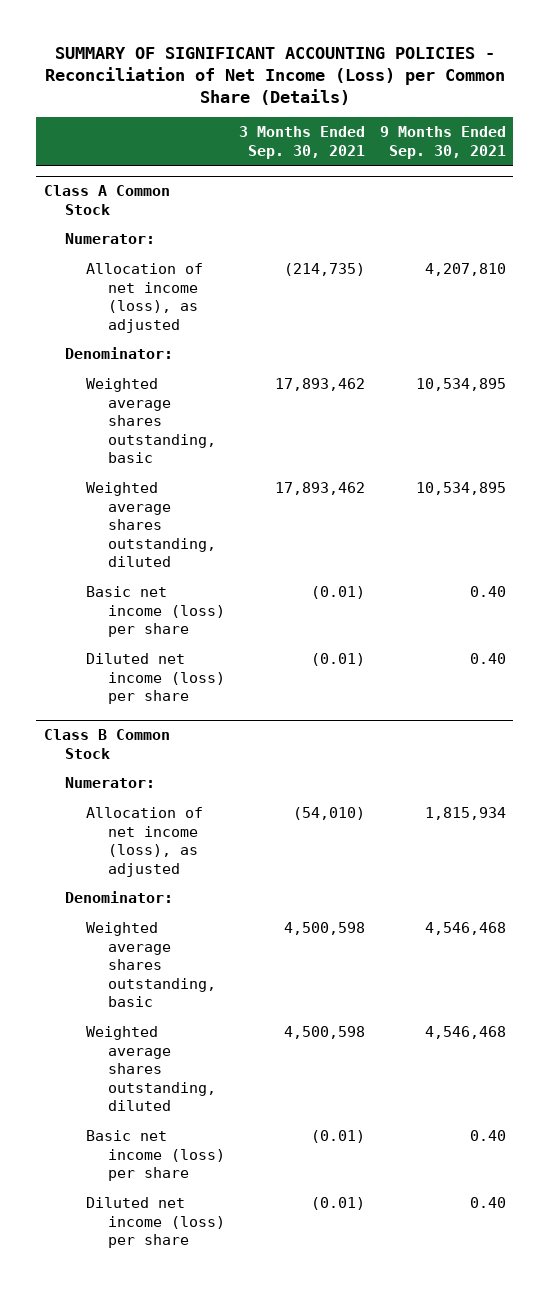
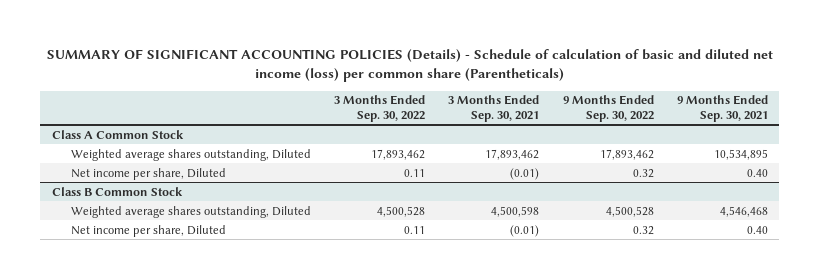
- SUMMARY OF SIGNIFICANT ACCOUNTING POLICIES - Reconciliation of Net Income (Loss) per Common Share (Details)
+ SUMMARY OF SIGNIFICANT ACCOUNTING POLICIES (Details) - Schedule of calculation of basic and diluted net income (loss) per common share (Parentheticals)
- | 3 Months Ended Sep. 30, 2021 | 9 Months Ended Sep. 30, 2021
+ | 3 Months Ended Sep. 30, 2022 | 3 Months Ended Sep. 30, 2021 | 9 Months Ended Sep. 30, 2022 | 9 Months Ended Sep. 30, 2021
@ Class A Common Stock
- Numerator:
- Allocation of net income (loss), as adjusted | (214,735) | 4,207,810
- Denominator:
- Weighted average shares outstanding, basic | 17,893,462 | 10,534,895
- Weighted average shares outstanding, diluted | 17,893,462 | 10,534,895
- Basic net income (loss) per share | (0.01) | 0.40
- Diluted net income (loss) per share | (0.01) | 0.40
+ Weighted average shares outstanding, Diluted | 17,893,462 | 17,893,462 | 17,893,462 | 10,534,895
+ Net income per share, Diluted | 0.11 | (0.01) | 0.32 | 0.40
@ Class B Common Stock
- Numerator:
- Allocation of net income (loss), as adjusted | (54,010) | 1,815,934
- Denominator:
- Weighted average shares outstanding, basic | 4,500,598 | 4,546,468
- Weighted average shares outstanding, diluted | 4,500,598 | 4,546,468
- Basic net income (loss) per share | (0.01) | 0.40
- Diluted net income (loss) per share | (0.01) | 0.40
+ Weighted average shares outstanding, Diluted | 4,500,528 | 4,500,598 | 4,500,528 | 4,546,468
+ Net income per share, Diluted | 0.11 | (0.01) | 0.32 | 0.40

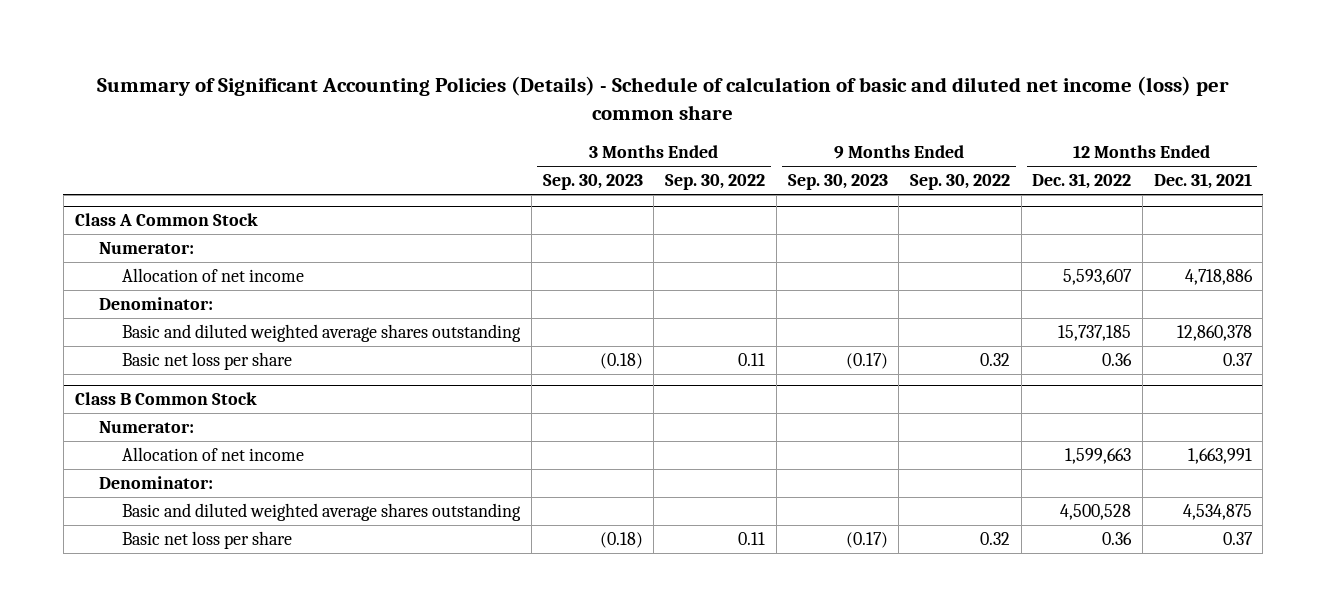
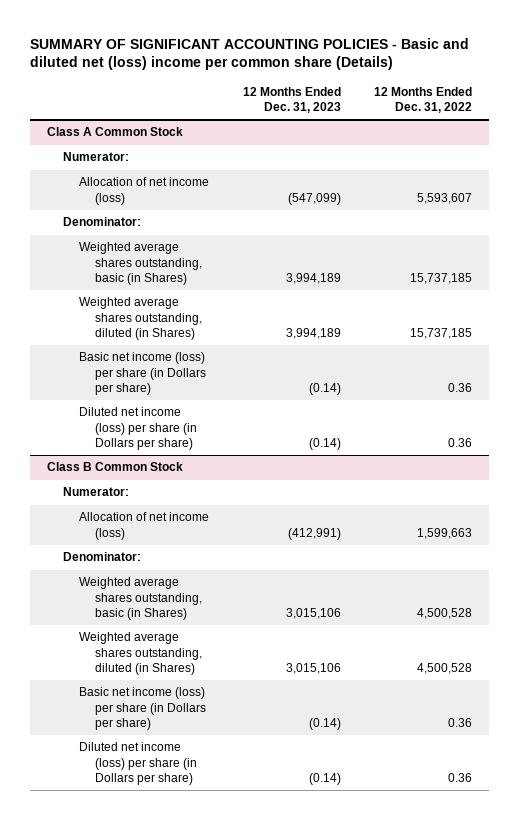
- Summary of Significant Accounting Policies (Details) - Schedule of calculation of basic and diluted net income (loss) per common share
+ SUMMARY OF SIGNIFICANT ACCOUNTING POLICIES - Basic and diluted net (loss) income per common share (Details)
- | 3 Months Ended Sep. 30, 2023 | 3 Months Ended Sep. 30, 2022 | 9 Months Ended Sep. 30, 2023 | 9 Months Ended Sep. 30, 2022 | 12 Months Ended Dec. 31, 2022 | 12 Months Ended Dec. 31, 2021
+ | 12 Months Ended Dec. 31, 2023 | 12 Months Ended Dec. 31, 2022
@ Class A Common Stock
- Allocation of net income | | | | | 5,593,607 | 4,718,886
+ Allocation of net income (loss) | (547,099) | 5,593,607
- Basic and diluted weighted average shares outstanding | | | | | 15,737,185 | 12,860,378
- Basic net loss per share | (0.18) | 0.11 | (0.17) | 0.32 | 0.36 | 0.37
+ Weighted average shares outstanding, basic (in Shares) | 3,994,189 | 15,737,185
+ Weighted average shares outstanding, diluted (in Shares) | 3,994,189 | 15,737,185
+ Basic net income (loss) per share (in Dollars per share) | (0.14) | 0.36
+ Diluted net income (loss) per share (in Dollars per share) | (0.14) | 0.36
@ Class B Common Stock
- Allocation of net income | | | | | 1,599,663 | 1,663,991
+ Allocation of net income (loss) | (412,991) | 1,599,663
- Basic and diluted weighted average shares outstanding | | | | | 4,500,528 | 4,534,875
- Basic net loss per share | (0.18) | 0.11 | (0.17) | 0.32 | 0.36 | 0.37
+ Weighted average shares outstanding, basic (in Shares) | 3,015,106 | 4,500,528
+ Weighted average shares outstanding, diluted (in Shares) | 3,015,106 | 4,500,528
+ Basic net income (loss) per share (in Dollars per share) | (0.14) | 0.36
+ Diluted net income (loss) per share (in Dollars per share) | (0.14) | 0.36

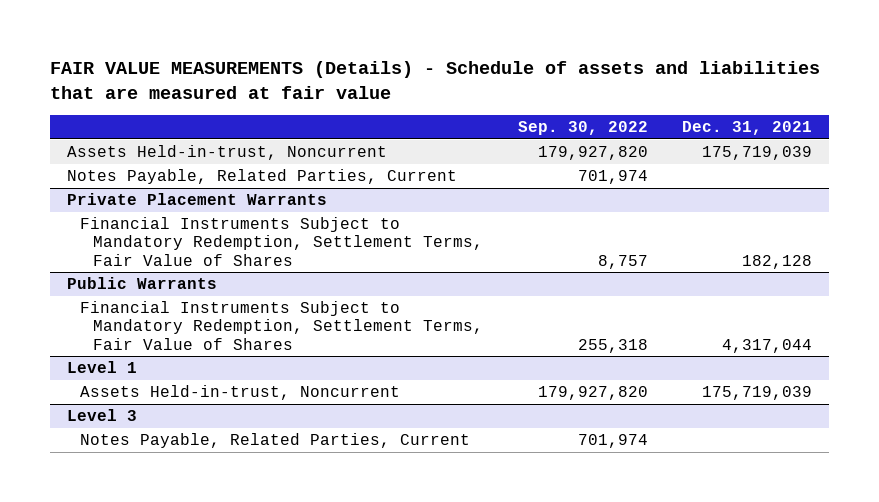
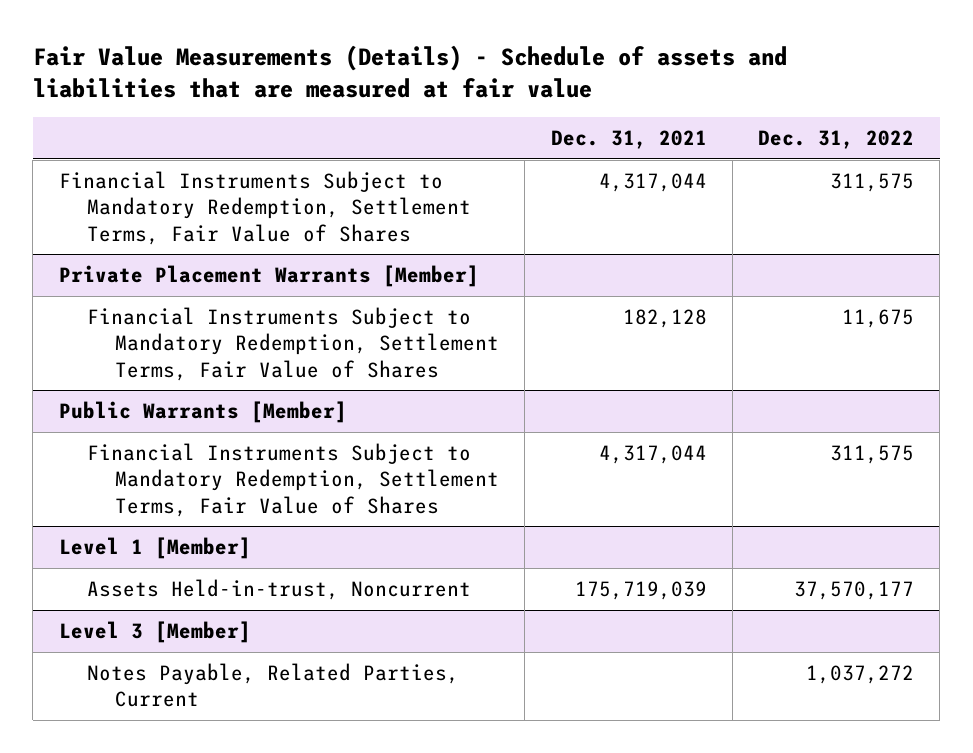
- FAIR VALUE MEASUREMENTS (Details) - Schedule of assets and liabilities that are measured at fair value
+ Fair Value Measurements (Details) - Schedule of assets and liabilities that are measured at fair value
- | Sep. 30, 2022 | Dec. 31, 2021
+ | Dec. 31, 2021 | Dec. 31, 2022
- Assets Held-in-trust, Noncurrent | 179,927,820 | 175,719,039
- Notes Payable, Related Parties, Current | 701,974 |
- Private Placement Warrants
+ Financial Instruments Subject to Mandatory Redemption, Settlement Terms, Fair Value of Shares | 4,317,044 | 311,575
+ Private Placement Warrants [Member]
- Public Warrants
+ Public Warrants [Member]
- Level 1
+ Level 1 [Member]
- Level 3
+ Level 3 [Member]

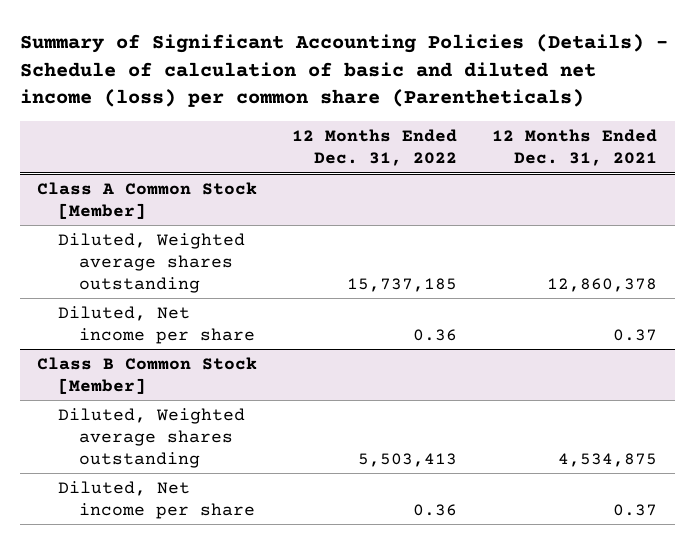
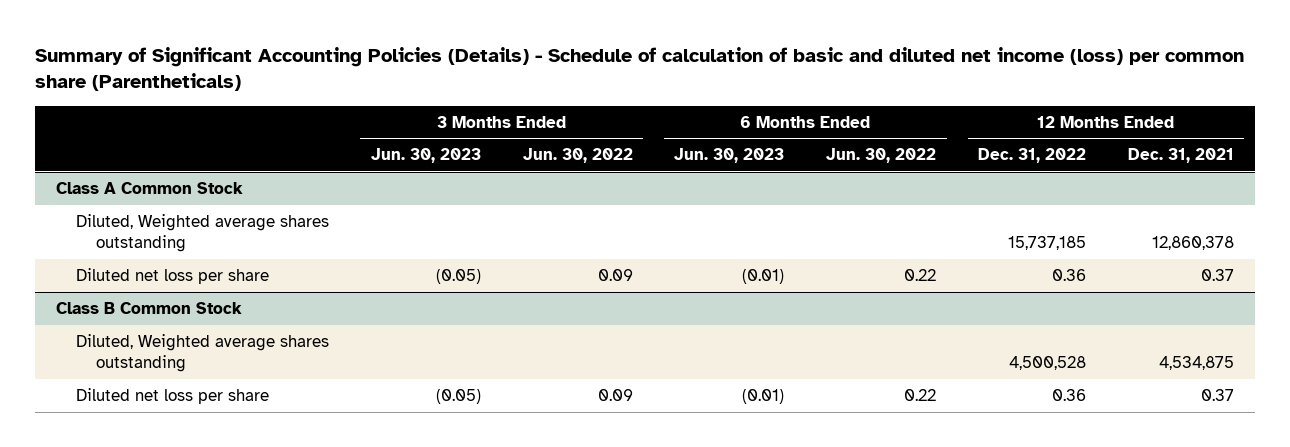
- | 12 Months Ended Dec. 31, 2022 | 12 Months Ended Dec. 31, 2021
+ | 3 Months Ended Jun. 30, 2023 | 3 Months Ended Jun. 30, 2022 | 6 Months Ended Jun. 30, 2023 | 6 Months Ended Jun. 30, 2022 | 12 Months Ended Dec. 31, 2022 | 12 Months Ended Dec. 31, 2021
- Class A Common Stock [Member]
+ Class A Common Stock
- Diluted, Net income per share | 0.36 | 0.37
- Class B Common Stock [Member]
- Diluted, Weighted average shares outstanding | 5,503,413 | 4,534,875
- Diluted, Net income per share | 0.36 | 0.37
+ Diluted net loss per share | (0.05) | 0.09 | (0.01) | 0.22 | 0.36 | 0.37
+ Class B Common Stock
+ Diluted, Weighted average shares outstanding | | | | | 4,500,528 | 4,534,875
+ Diluted net loss per share | (0.05) | 0.09 | (0.01) | 0.22 | 0.36 | 0.37

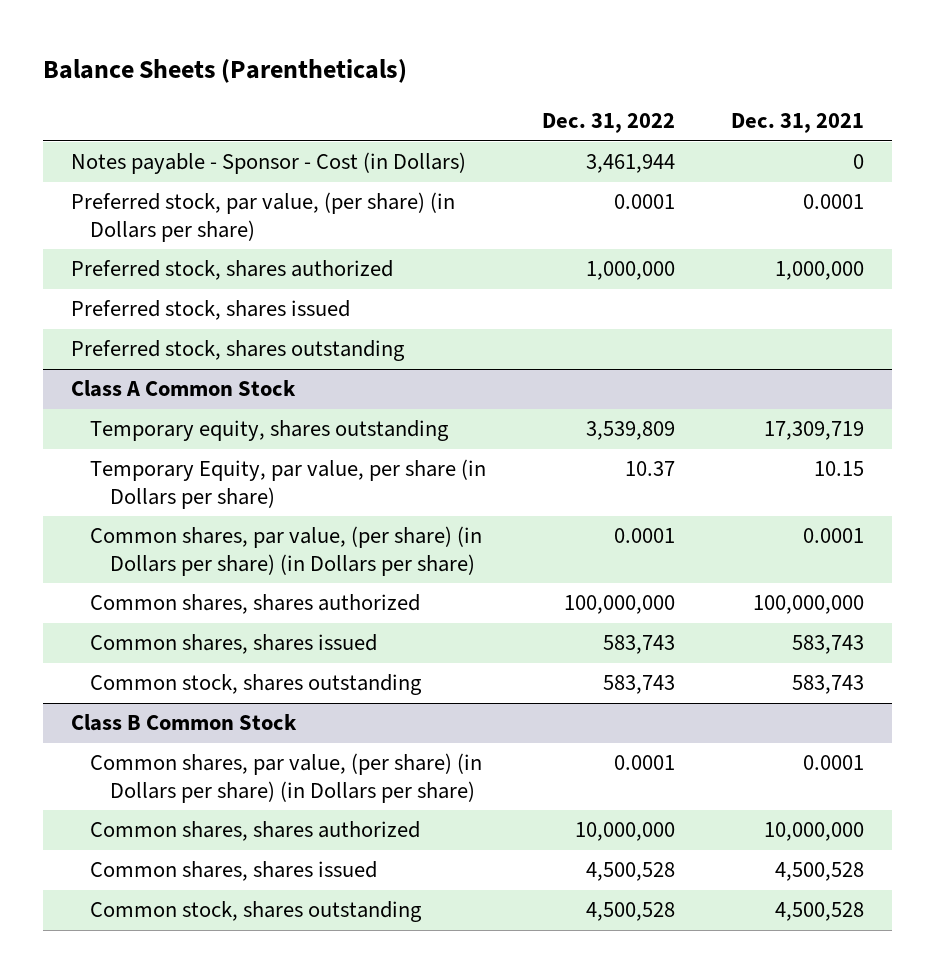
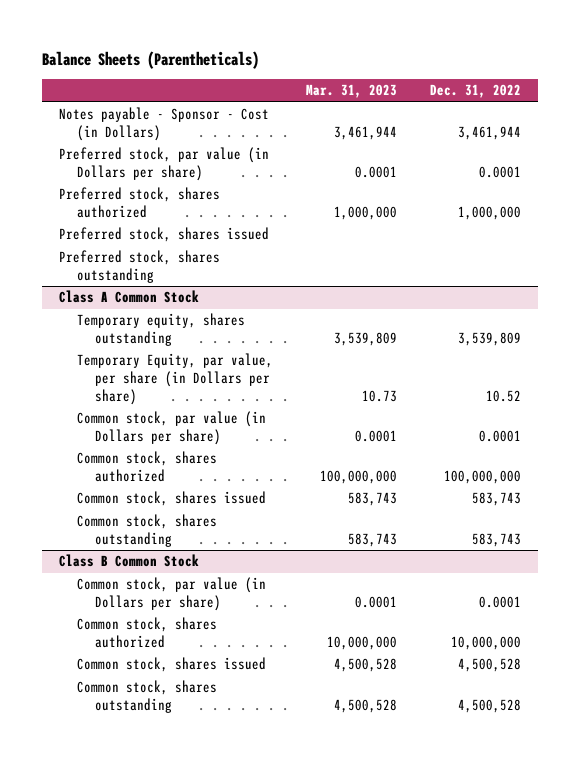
- | Dec. 31, 2022 | Dec. 31, 2021
+ | Mar. 31, 2023 | Dec. 31, 2022
- Preferred stock, par value, (per share) (in Dollars per share) | 0.0001 | 0.0001
+ Preferred stock, par value (in Dollars per share) | 0.0001 | 0.0001
@ Class A Common Stock
- Temporary Equity, par value, per share (in Dollars per share) | 10.37 | 10.15
- Common shares, par value, (per share) (in Dollars per share) (in Dollars per share) | 0.0001 | 0.0001
- Common shares, shares authorized | 100,000,000 | 100,000,000
- Common shares, shares issued | 583,743 | 583,743
+ Temporary Equity, par value, per share (in Dollars per share) | 10.73 | 10.52
+ Common stock, par value (in Dollars per share) | 0.0001 | 0.0001
+ Common stock, shares authorized | 100,000,000 | 100,000,000
+ Common stock, shares issued | 583,743 | 583,743
@ Class B Common Stock
- Common shares, par value, (per share) (in Dollars per share) (in Dollars per share) | 0.0001 | 0.0001
- Common shares, shares authorized | 10,000,000 | 10,000,000
- Common shares, shares issued | 4,500,528 | 4,500,528
+ Common stock, par value (in Dollars per share) | 0.0001 | 0.0001
+ Common stock, shares authorized | 10,000,000 | 10,000,000
+ Common stock, shares issued | 4,500,528 | 4,500,528

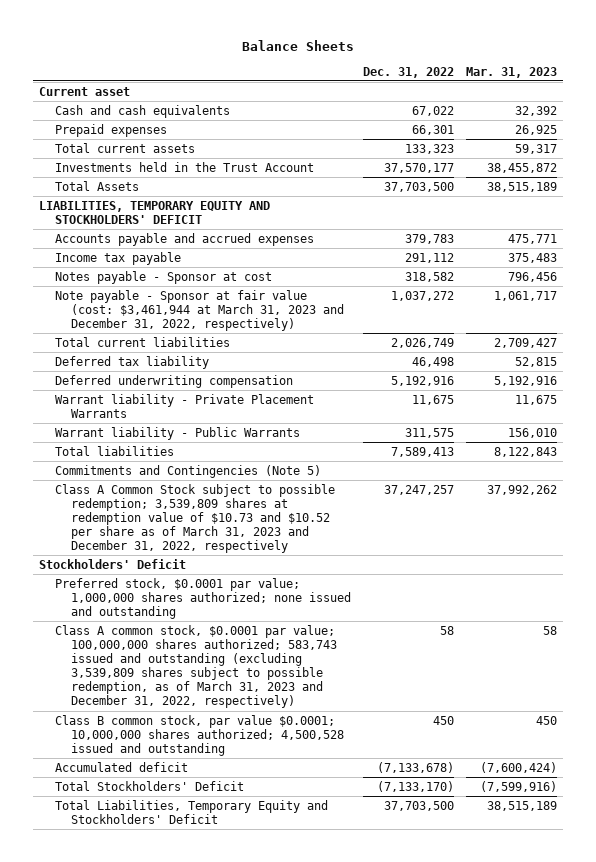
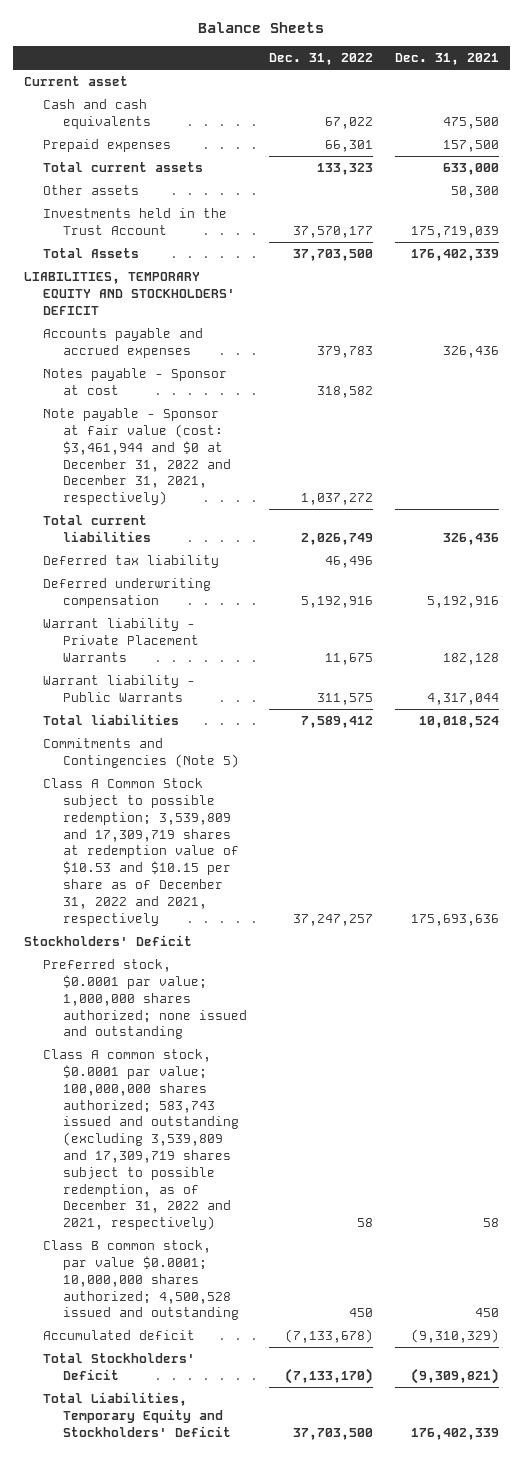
- | Dec. 31, 2022 | Mar. 31, 2023
+ | Dec. 31, 2022 | Dec. 31, 2021
+ Other assets | | 50,300
- Income tax payable | 291,112 | 375,483
- Note payable - Sponsor at fair value (cost: $3,461,944 at March 31, 2023 and December 31, 2022, respectively) | 1,037,272 | 1,061,717
+ Note payable - Sponsor at fair value (cost: $3,461,944 and $0 at December 31, 2022 and December 31, 2021, respectively) | 1,037,272 |
- Deferred tax liability | 46,498 | 52,815
+ Deferred tax liability | 46,496 |
- Total liabilities | 7,589,413 | 8,122,843
+ Total liabilities | 7,589,412 | 10,018,524
- Class A Common Stock subject to possible redemption; 3,539,809 shares at redemption value of $10.73 and $10.52 per share as of March 31, 2023 and December 31, 2022, respectively | 37,247,257 | 37,992,262
+ Class A Common Stock subject to possible redemption; 3,539,809 and 17,309,719 shares at redemption value of $10.53 and $10.15 per share as of December 31, 2022 and 2021, respectively | 37,247,257 | 175,693,636
- Class A common stock, $0.0001 par value; 100,000,000 shares authorized; 583,743 issued and outstanding (excluding 3,539,809 shares subject to possible redemption, as of March 31, 2023 and December 31, 2022, respectively) | 58 | 58
+ Class A common stock, $0.0001 par value; 100,000,000 shares authorized; 583,743 issued and outstanding (excluding 3,539,809 and 17,309,719 shares subject to possible redemption, as of December 31, 2022 and 2021, respectively) | 58 | 58

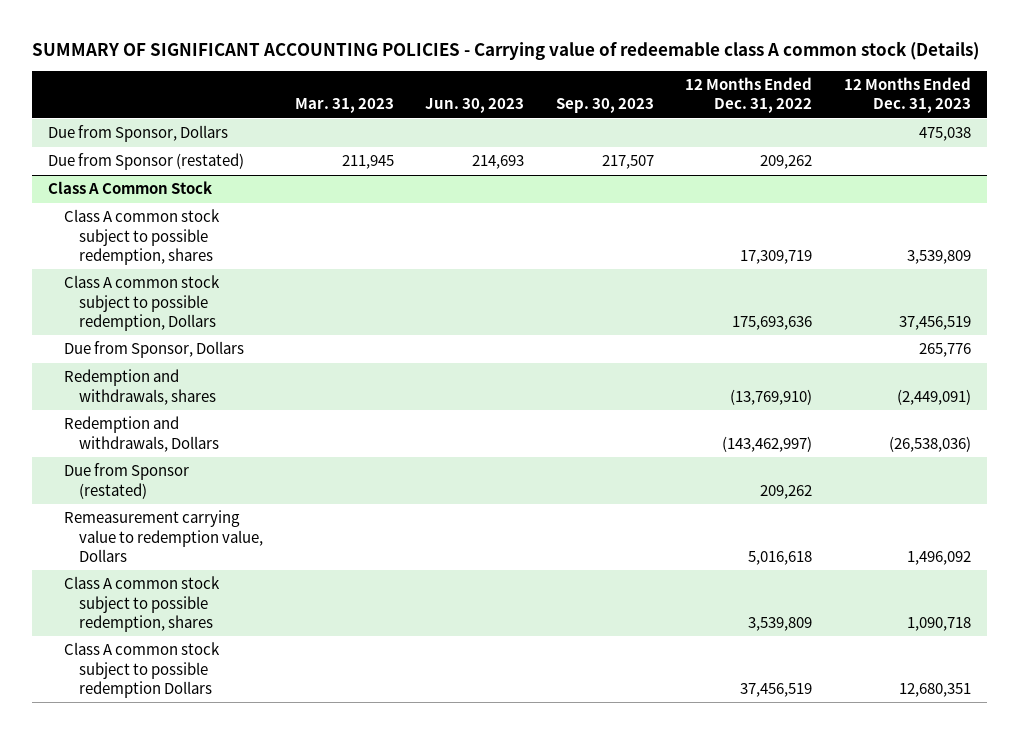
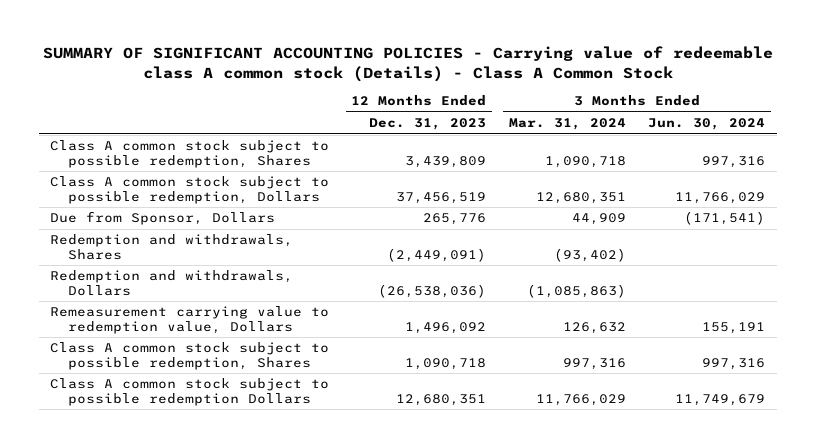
- SUMMARY OF SIGNIFICANT ACCOUNTING POLICIES - Carrying value of redeemable class A common stock (Details)
+ SUMMARY OF SIGNIFICANT ACCOUNTING POLICIES - Carrying value of redeemable class A common stock (Details) - Class A Common Stock
- | Mar. 31, 2023 | Jun. 30, 2023 | Sep. 30, 2023 | 12 Months Ended Dec. 31, 2022 | 12 Months Ended Dec. 31, 2023
+ | 12 Months Ended Dec. 31, 2023 | 3 Months Ended Mar. 31, 2024 | 3 Months Ended Jun. 30, 2024
- Due from Sponsor, Dollars | | | | | 475,038
- Due from Sponsor (restated) | 211,945 | 214,693 | 217,507 | 209,262 |
- Class A Common Stock
- Class A common stock subject to possible redemption, shares | | | | 17,309,719 | 3,539,809
+ Class A common stock subject to possible redemption, Shares | 3,439,809 | 1,090,718 | 997,316
- Redemption and withdrawals, shares | | | | (13,769,910) | (2,449,091)
+ Redemption and withdrawals, Shares | (2,449,091) | (93,402) |
- Due from Sponsor (restated) | | | | 209,262 |
- Class A common stock subject to possible redemption, shares | | | | 3,539,809 | 1,090,718
+ Class A common stock subject to possible redemption, Shares | 1,090,718 | 997,316 | 997,316

